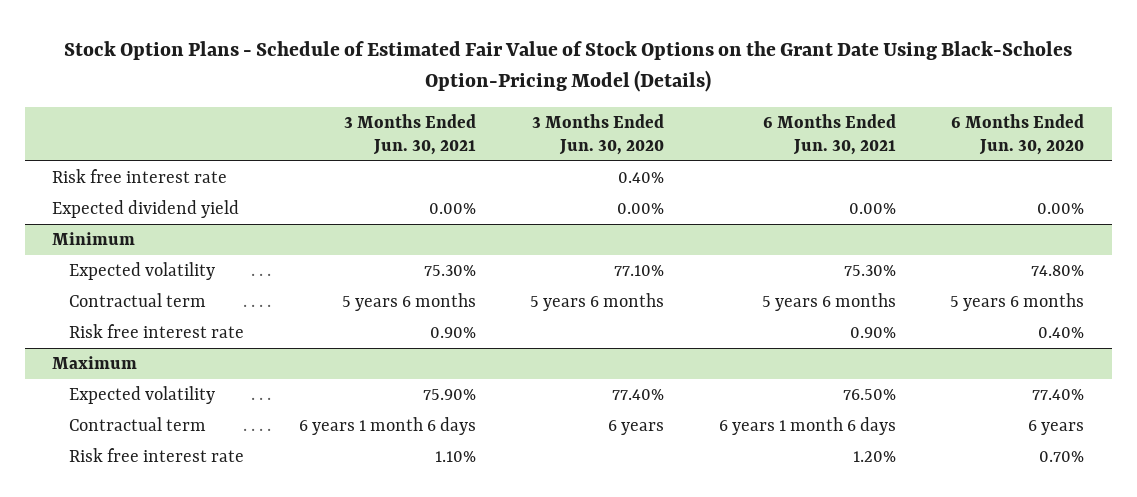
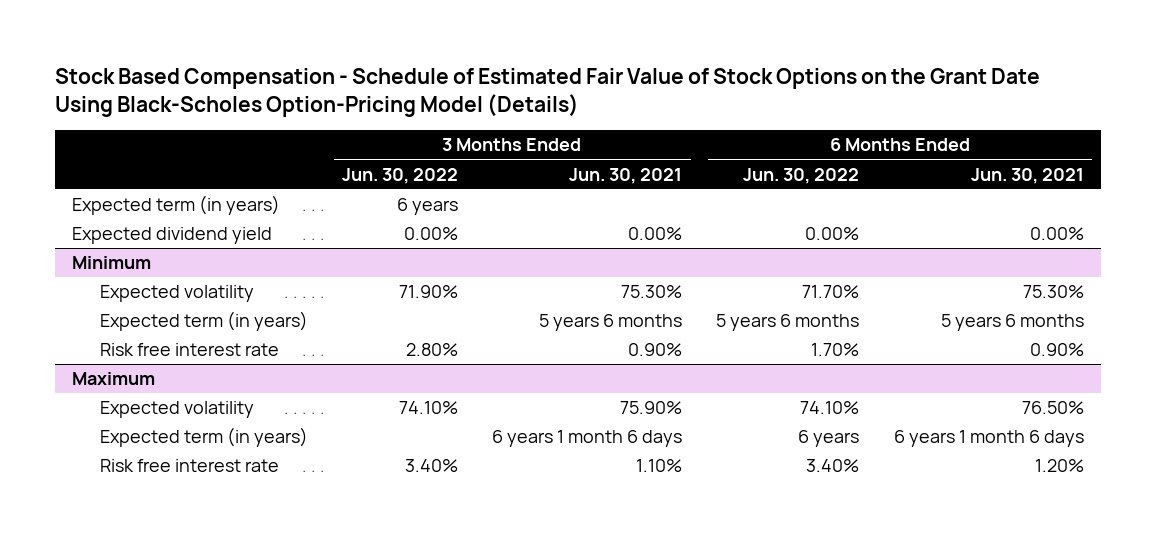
- Stock Option Plans - Schedule of Estimated Fair Value of Stock Options on the Grant Date Using Black-Scholes Option-Pricing Model (Details)
+ Stock Based Compensation - Schedule of Estimated Fair Value of Stock Options on the Grant Date Using Black-Scholes Option-Pricing Model (Details)
- | 3 Months Ended Jun. 30, 2021 | 3 Months Ended Jun. 30, 2020 | 6 Months Ended Jun. 30, 2021 | 6 Months Ended Jun. 30, 2020
+ | 3 Months Ended Jun. 30, 2022 | 3 Months Ended Jun. 30, 2021 | 6 Months Ended Jun. 30, 2022 | 6 Months Ended Jun. 30, 2021
- Risk free interest rate | | 0.40% | |
+ Expected term (in years) | 6 years | | |
@ Minimum
- Contractual term | 5 years 6 months | 5 years 6 months | 5 years 6 months | 5 years 6 months
+ Expected term (in years) | | 5 years 6 months | 5 years 6 months | 5 years 6 months
@ Maximum
- Contractual term | 6 years 1 month 6 days | 6 years | 6 years 1 month 6 days | 6 years
+ Expected term (in years) | | 6 years 1 month 6 days | 6 years | 6 years 1 month 6 days

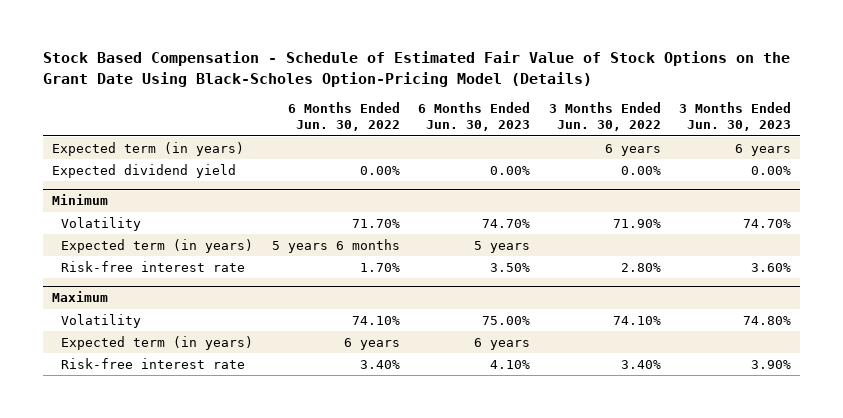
- | 3 Months Ended Jun. 30, 2022 | 3 Months Ended Jun. 30, 2021 | 6 Months Ended Jun. 30, 2022 | 6 Months Ended Jun. 30, 2021
+ | 6 Months Ended Jun. 30, 2022 | 6 Months Ended Jun. 30, 2023 | 3 Months Ended Jun. 30, 2022 | 3 Months Ended Jun. 30, 2023
@ Minimum
- Expected volatility | 71.90% | 75.30% | 71.70% | 75.30%
+ Volatility | 71.70% | 74.70% | 71.90% | 74.70%
- Risk free interest rate | 2.80% | 0.90% | 1.70% | 0.90%
+ Risk-free interest rate | 1.70% | 3.50% | 2.80% | 3.60%
@ Maximum
- Expected volatility | 74.10% | 75.90% | 74.10% | 76.50%
+ Volatility | 74.10% | 75.00% | 74.10% | 74.80%
- Risk free interest rate | 3.40% | 1.10% | 3.40% | 1.20%
+ Risk-free interest rate | 3.40% | 4.10% | 3.40% | 3.90%

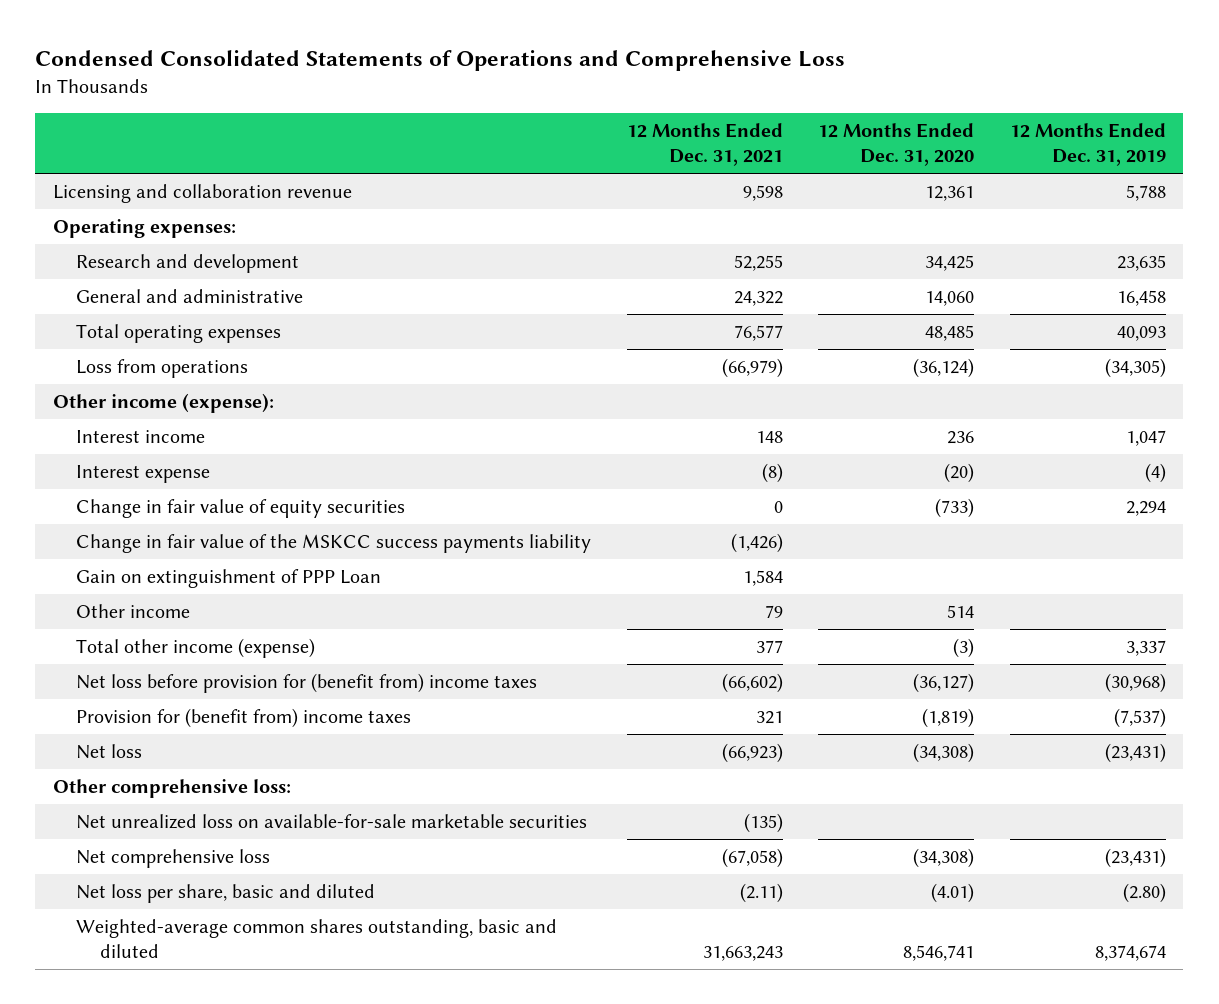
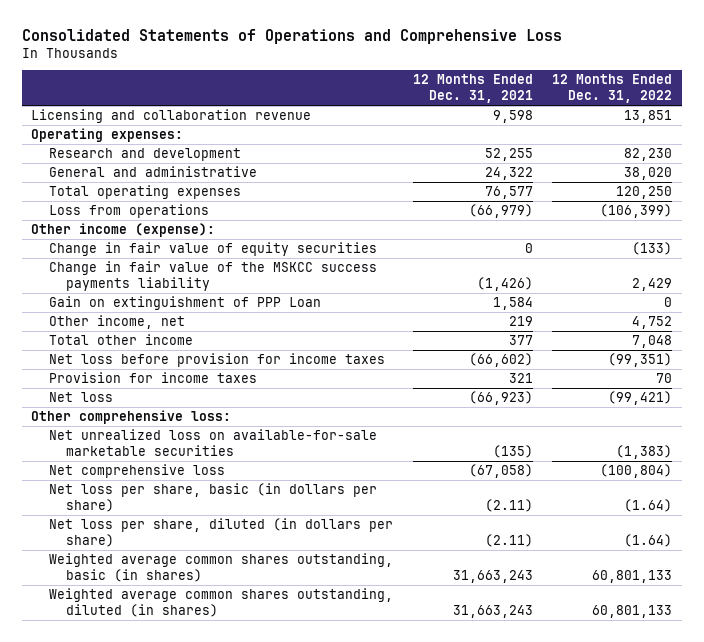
- Condensed Consolidated Statements of Operations and Comprehensive Loss
+ Consolidated Statements of Operations and Comprehensive Loss
- | 12 Months Ended Dec. 31, 2021 | 12 Months Ended Dec. 31, 2020 | 12 Months Ended Dec. 31, 2019
+ | 12 Months Ended Dec. 31, 2021 | 12 Months Ended Dec. 31, 2022
- Interest income | 148 | 236 | 1,047
- Interest expense | (8) | (20) | (4)
- Other income | 79 | 514 |
- Total other income (expense) | 377 | (3) | 3,337
- Net loss before provision for (benefit from) income taxes | (66,602) | (36,127) | (30,968)
- Provision for (benefit from) income taxes | 321 | (1,819) | (7,537)
+ Other income, net | 219 | 4,752
+ Total other income | 377 | 7,048
+ Net loss before provision for income taxes | (66,602) | (99,351)
+ Provision for income taxes | 321 | 70
- Net loss per share, basic and diluted | (2.11) | (4.01) | (2.80)
- Weighted-average common shares outstanding, basic and diluted | 31,663,243 | 8,546,741 | 8,374,674
+ Net loss per share, basic (in dollars per share) | (2.11) | (1.64)
+ Net loss per share, diluted (in dollars per share) | (2.11) | (1.64)
+ Weighted average common shares outstanding, basic (in shares) | 31,663,243 | 60,801,133
+ Weighted average common shares outstanding, diluted (in shares) | 31,663,243 | 60,801,133

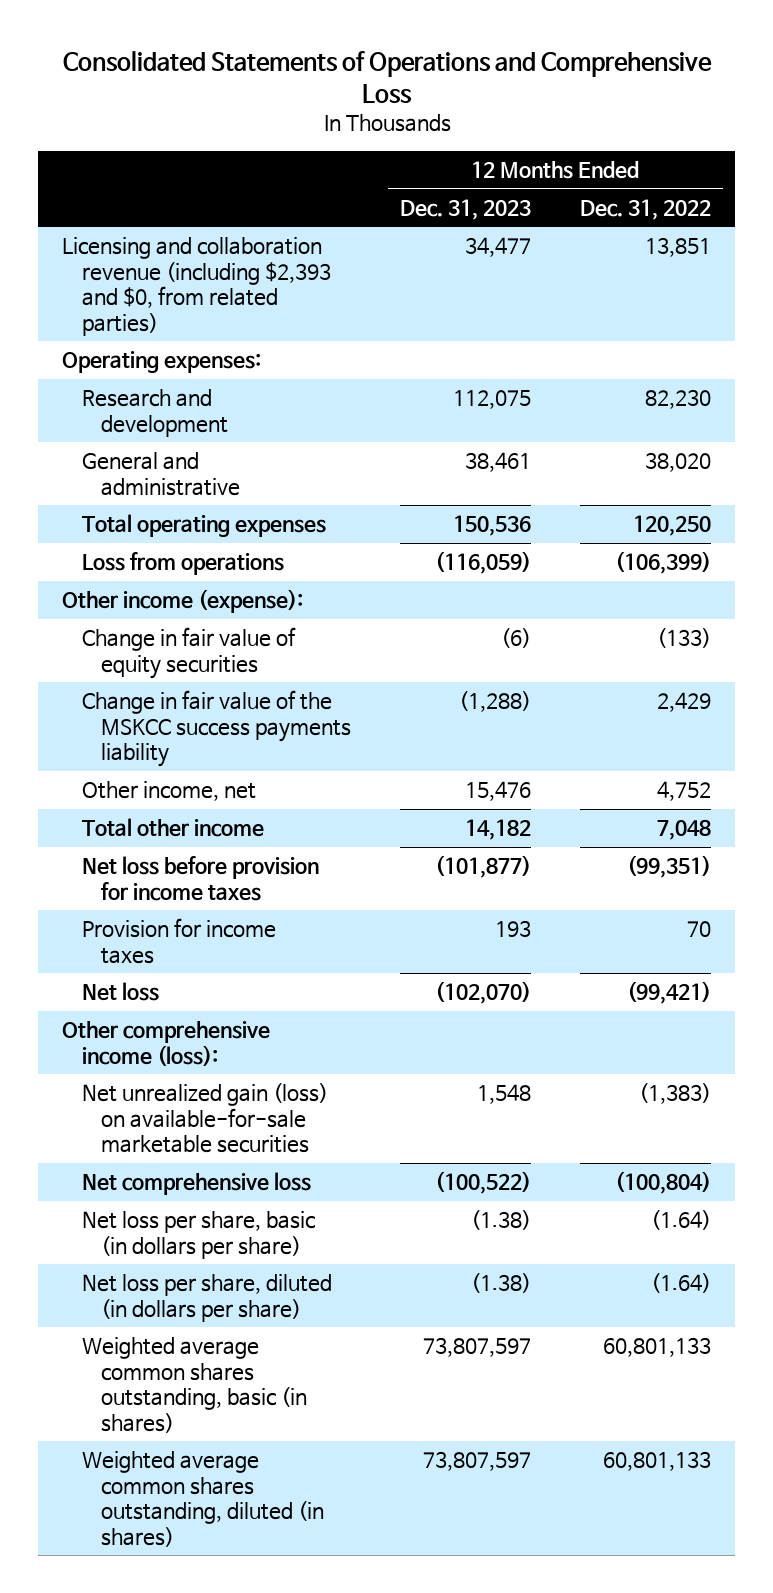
- | 12 Months Ended Dec. 31, 2021 | 12 Months Ended Dec. 31, 2022
+ | 12 Months Ended Dec. 31, 2023 | 12 Months Ended Dec. 31, 2022
- Licensing and collaboration revenue | 9,598 | 13,851
+ Licensing and collaboration revenue (including $2,393 and $0, from related parties) | 34,477 | 13,851
- Gain on extinguishment of PPP Loan | 1,584 | 0
- Other comprehensive loss:
- Net unrealized loss on available-for-sale marketable securities | (135) | (1,383)
+ Other comprehensive income (loss):
+ Net unrealized gain (loss) on available-for-sale marketable securities | 1,548 | (1,383)

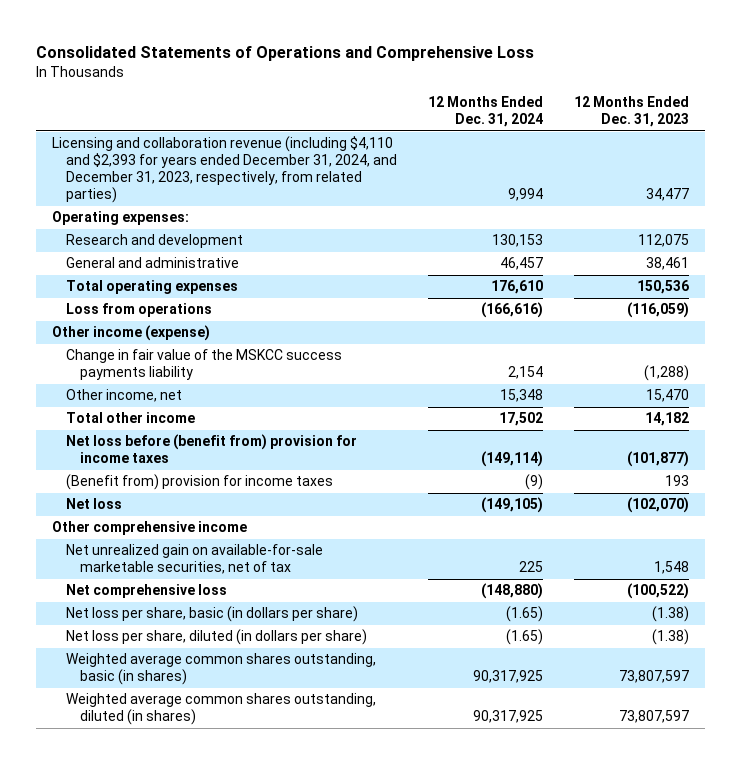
- | 12 Months Ended Dec. 31, 2023 | 12 Months Ended Dec. 31, 2022
+ | 12 Months Ended Dec. 31, 2024 | 12 Months Ended Dec. 31, 2023
- Licensing and collaboration revenue (including $2,393 and $0, from related parties) | 34,477 | 13,851
+ Licensing and collaboration revenue (including $4,110 and $2,393 for years ended December 31, 2024, and December 31, 2023, respectively, from related parties) | 9,994 | 34,477
- Other income (expense):
- Change in fair value of equity securities | (6) | (133)
+ Other income (expense)
- Other income, net | 15,476 | 4,752
+ Other income, net | 15,348 | 15,470
- Net loss before provision for income taxes | (101,877) | (99,351)
- Provision for income taxes | 193 | 70
+ Net loss before (benefit from) provision for income taxes | (149,114) | (101,877)
+ (Benefit from) provision for income taxes | (9) | 193
- Other comprehensive income (loss):
- Net unrealized gain (loss) on available-for-sale marketable securities | 1,548 | (1,383)
+ Other comprehensive income
+ Net unrealized gain on available-for-sale marketable securities, net of tax | 225 | 1,548

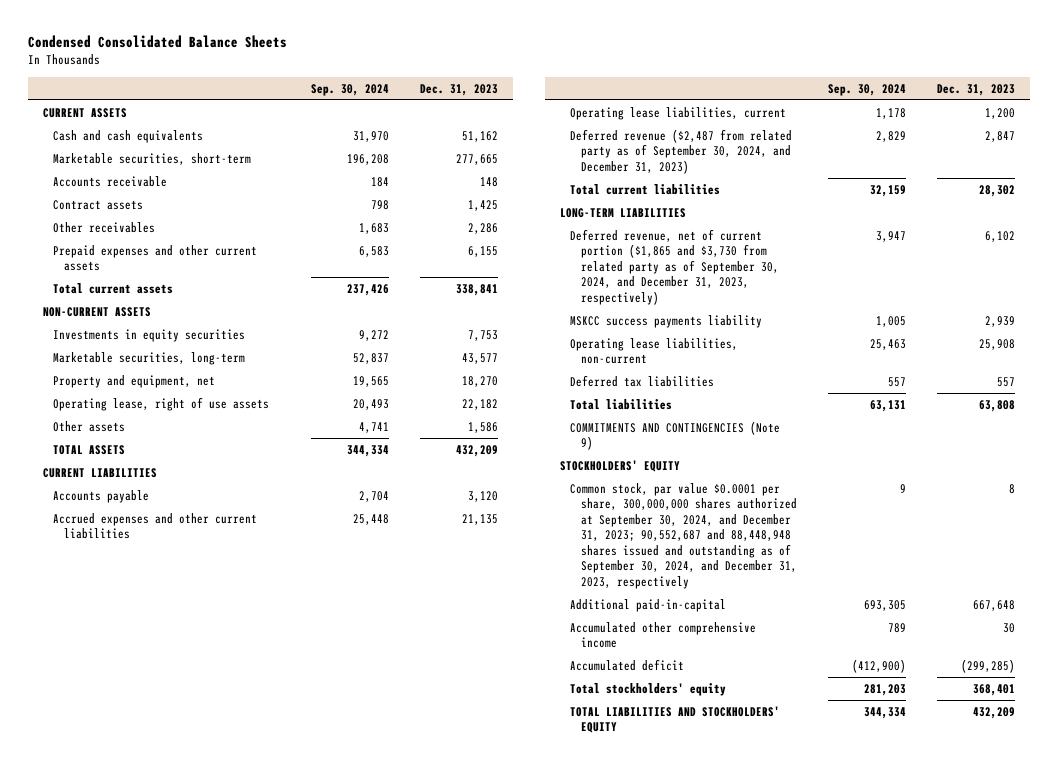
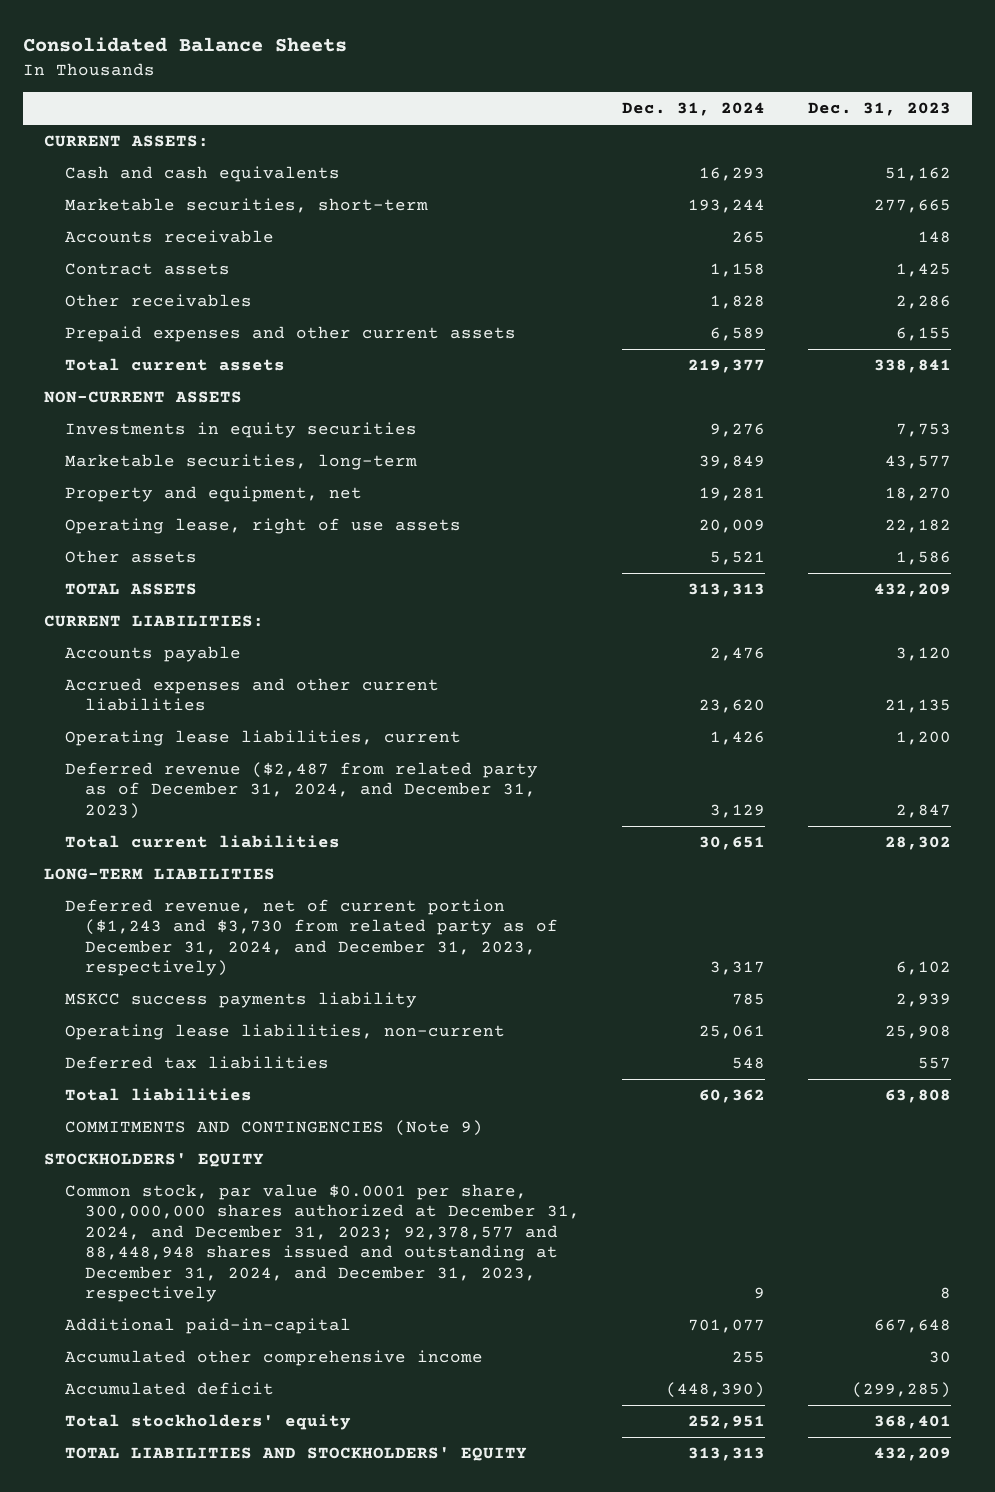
- Condensed Consolidated Balance Sheets
+ Consolidated Balance Sheets
- | Sep. 30, 2024 | Dec. 31, 2023
+ | Dec. 31, 2024 | Dec. 31, 2023
- CURRENT ASSETS
+ CURRENT ASSETS:
- CURRENT LIABILITIES
+ CURRENT LIABILITIES:
- Deferred revenue ($2,487 from related party as of September 30, 2024, and December 31, 2023) | 2,829 | 2,847
+ Deferred revenue ($2,487 from related party as of December 31, 2024, and December 31, 2023) | 3,129 | 2,847
- Deferred revenue, net of current portion ($1,865 and $3,730 from related party as of September 30, 2024, and December 31, 2023, respectively) | 3,947 | 6,102
+ Deferred revenue, net of current portion ($1,243 and $3,730 from related party as of December 31, 2024, and December 31, 2023, respectively) | 3,317 | 6,102
- Common stock, par value $0.0001 per share, 300,000,000 shares authorized at September 30, 2024, and December 31, 2023; 90,552,687 and 88,448,948 shares issued and outstanding as of September 30, 2024, and December 31, 2023, respectively | 9 | 8
+ Common stock, par value $0.0001 per share, 300,000,000 shares authorized at December 31, 2024, and December 31, 2023; 92,378,577 and 88,448,948 shares issued and outstanding at December 31, 2024, and December 31, 2023, respectively | 9 | 8

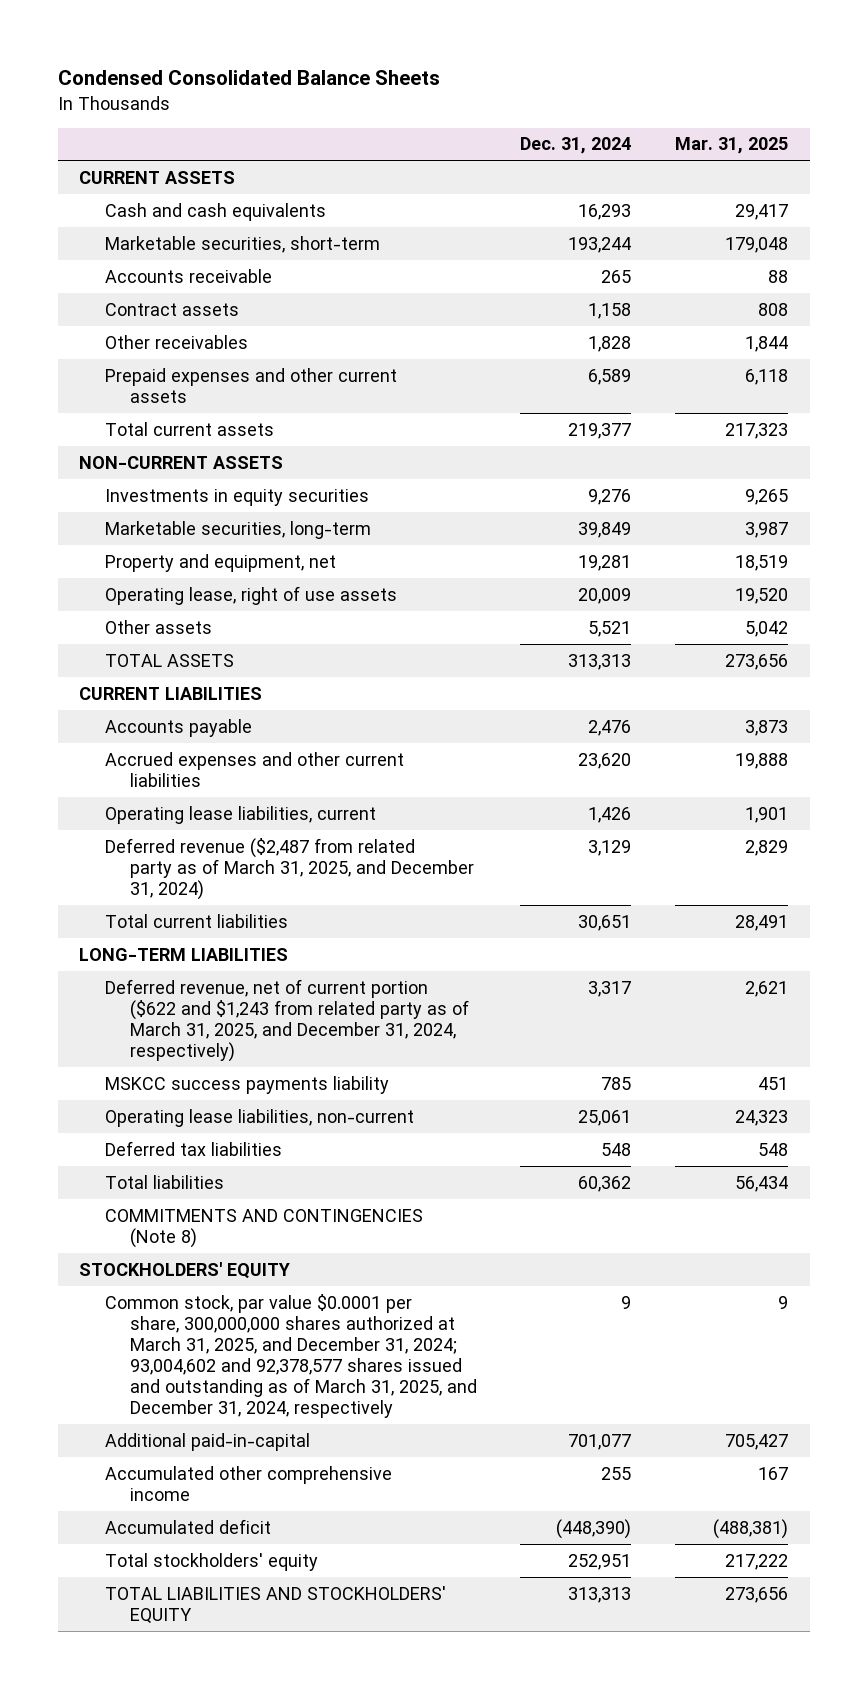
- Consolidated Balance Sheets
+ Condensed Consolidated Balance Sheets
- | Dec. 31, 2024 | Dec. 31, 2023
+ | Dec. 31, 2024 | Mar. 31, 2025
- CURRENT ASSETS:
+ CURRENT ASSETS
- CURRENT LIABILITIES:
+ CURRENT LIABILITIES
- Deferred revenue ($2,487 from related party as of December 31, 2024, and December 31, 2023) | 3,129 | 2,847
+ Deferred revenue ($2,487 from related party as of March 31, 2025, and December 31, 2024) | 3,129 | 2,829
- Deferred revenue, net of current portion ($1,243 and $3,730 from related party as of December 31, 2024, and December 31, 2023, respectively) | 3,317 | 6,102
+ Deferred revenue, net of current portion ($622 and $1,243 from related party as of March 31, 2025, and December 31, 2024, respectively) | 3,317 | 2,621
- COMMITMENTS AND CONTINGENCIES (Note 9)
+ COMMITMENTS AND CONTINGENCIES (Note 8)
- Common stock, par value $0.0001 per share, 300,000,000 shares authorized at December 31, 2024, and December 31, 2023; 92,378,577 and 88,448,948 shares issued and outstanding at December 31, 2024, and December 31, 2023, respectively | 9 | 8
+ Common stock, par value $0.0001 per share, 300,000,000 shares authorized at March 31, 2025, and December 31, 2024; 93,004,602 and 92,378,577 shares issued and outstanding as of March 31, 2025, and December 31, 2024, respectively | 9 | 9

